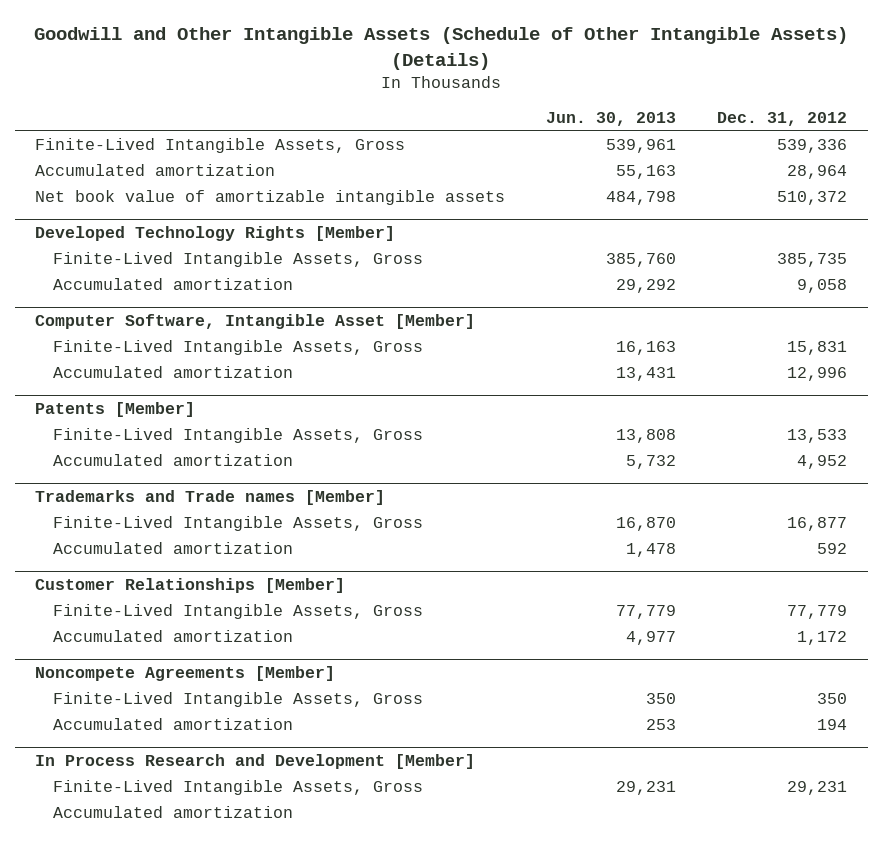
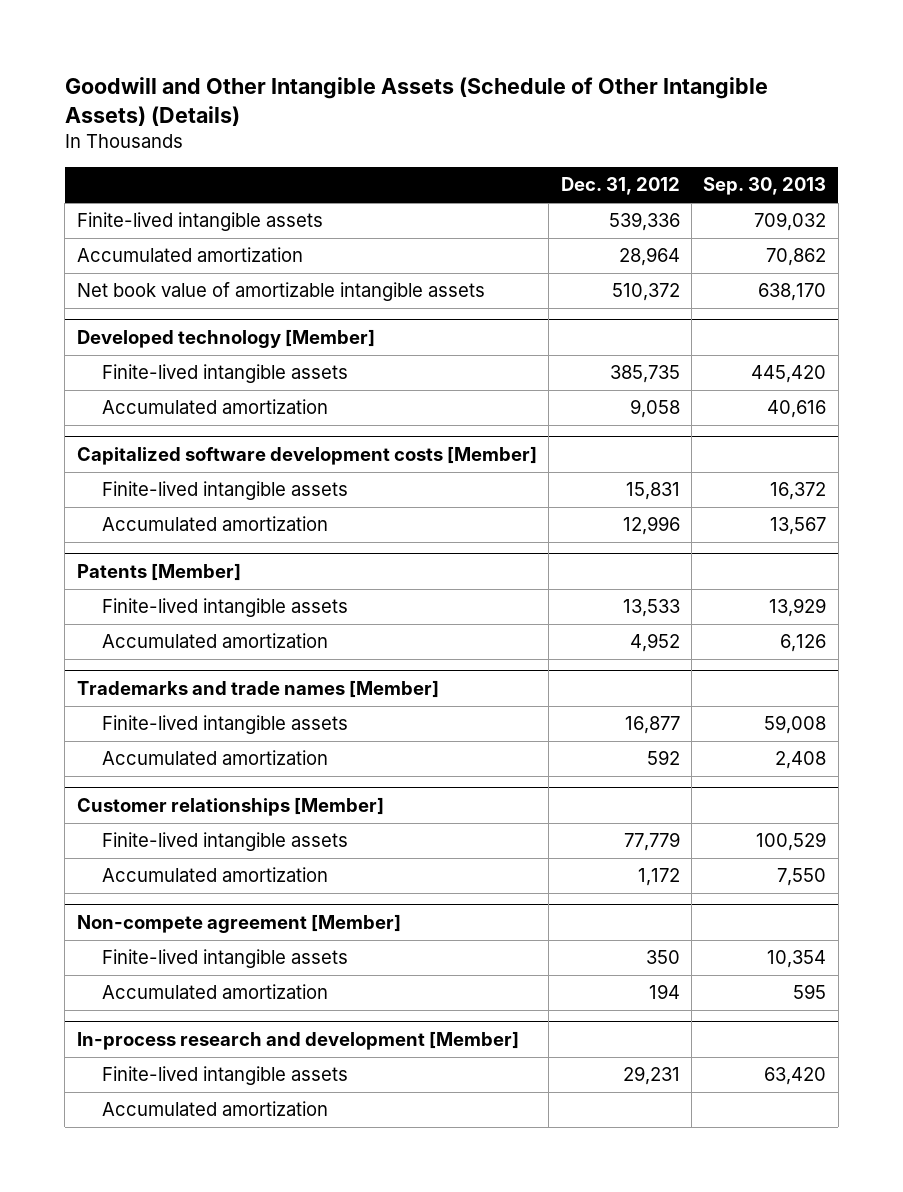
- | Jun. 30, 2013 | Dec. 31, 2012
+ | Dec. 31, 2012 | Sep. 30, 2013
- Finite-Lived Intangible Assets, Gross | 539,961 | 539,336
+ Finite-lived intangible assets | 539,336 | 709,032
- Developed Technology Rights [Member]
- Finite-Lived Intangible Assets, Gross | 385,760 | 385,735
+ Developed technology [Member]
+ Finite-lived intangible assets | 385,735 | 445,420
- Computer Software, Intangible Asset [Member]
- Finite-Lived Intangible Assets, Gross | 16,163 | 15,831
+ Capitalized software development costs [Member]
+ Finite-lived intangible assets | 15,831 | 16,372
@ Patents [Member]
- Finite-Lived Intangible Assets, Gross | 13,808 | 13,533
+ Finite-lived intangible assets | 13,533 | 13,929
- Trademarks and Trade names [Member]
- Finite-Lived Intangible Assets, Gross | 16,870 | 16,877
+ Trademarks and trade names [Member]
+ Finite-lived intangible assets | 16,877 | 59,008
- Customer Relationships [Member]
- Finite-Lived Intangible Assets, Gross | 77,779 | 77,779
+ Customer relationships [Member]
+ Finite-lived intangible assets | 77,779 | 100,529
- Noncompete Agreements [Member]
- Finite-Lived Intangible Assets, Gross | 350 | 350
+ Non-compete agreement [Member]
+ Finite-lived intangible assets | 350 | 10,354
- In Process Research and Development [Member]
- Finite-Lived Intangible Assets, Gross | 29,231 | 29,231
+ In-process research and development [Member]
+ Finite-lived intangible assets | 29,231 | 63,420

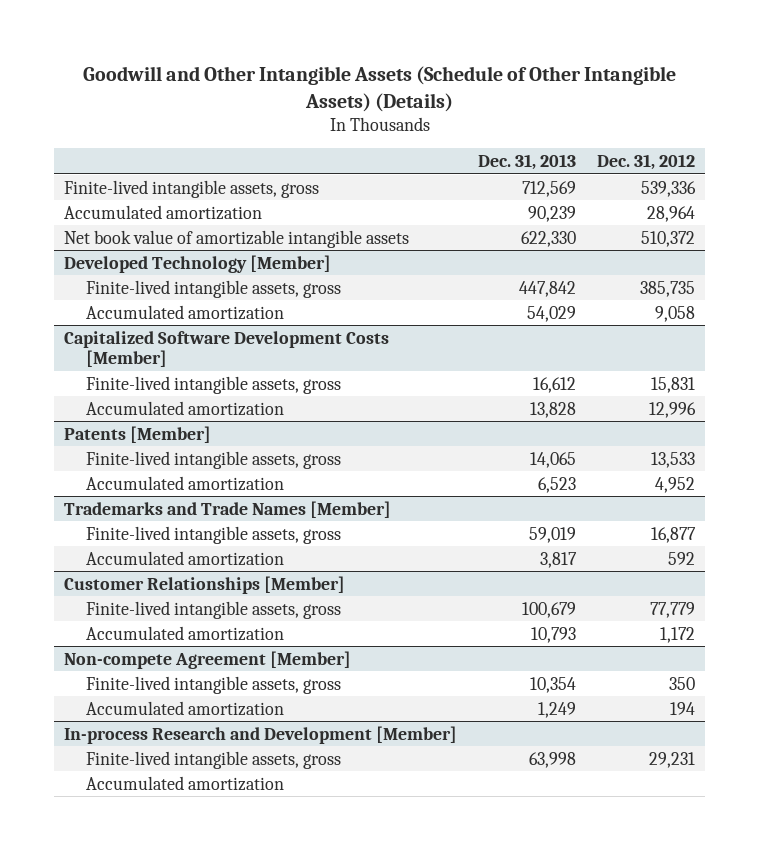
- | Dec. 31, 2012 | Sep. 30, 2013
+ | Dec. 31, 2013 | Dec. 31, 2012
- Finite-lived intangible assets | 539,336 | 709,032
+ Finite-lived intangible assets, gross | 712,569 | 539,336
- Developed technology [Member]
- Finite-lived intangible assets | 385,735 | 445,420
+ Developed Technology [Member]
+ Finite-lived intangible assets, gross | 447,842 | 385,735
- Capitalized software development costs [Member]
- Finite-lived intangible assets | 15,831 | 16,372
+ Capitalized Software Development Costs [Member]
+ Finite-lived intangible assets, gross | 16,612 | 15,831
@ Patents [Member]
- Finite-lived intangible assets | 13,533 | 13,929
+ Finite-lived intangible assets, gross | 14,065 | 13,533
- Trademarks and trade names [Member]
- Finite-lived intangible assets | 16,877 | 59,008
+ Trademarks and Trade Names [Member]
+ Finite-lived intangible assets, gross | 59,019 | 16,877
- Customer relationships [Member]
- Finite-lived intangible assets | 77,779 | 100,529
+ Customer Relationships [Member]
+ Finite-lived intangible assets, gross | 100,679 | 77,779
- Non-compete agreement [Member]
- Finite-lived intangible assets | 350 | 10,354
+ Non-compete Agreement [Member]
+ Finite-lived intangible assets, gross | 10,354 | 350
- In-process research and development [Member]
- Finite-lived intangible assets | 29,231 | 63,420
+ In-process Research and Development [Member]
+ Finite-lived intangible assets, gross | 63,998 | 29,231

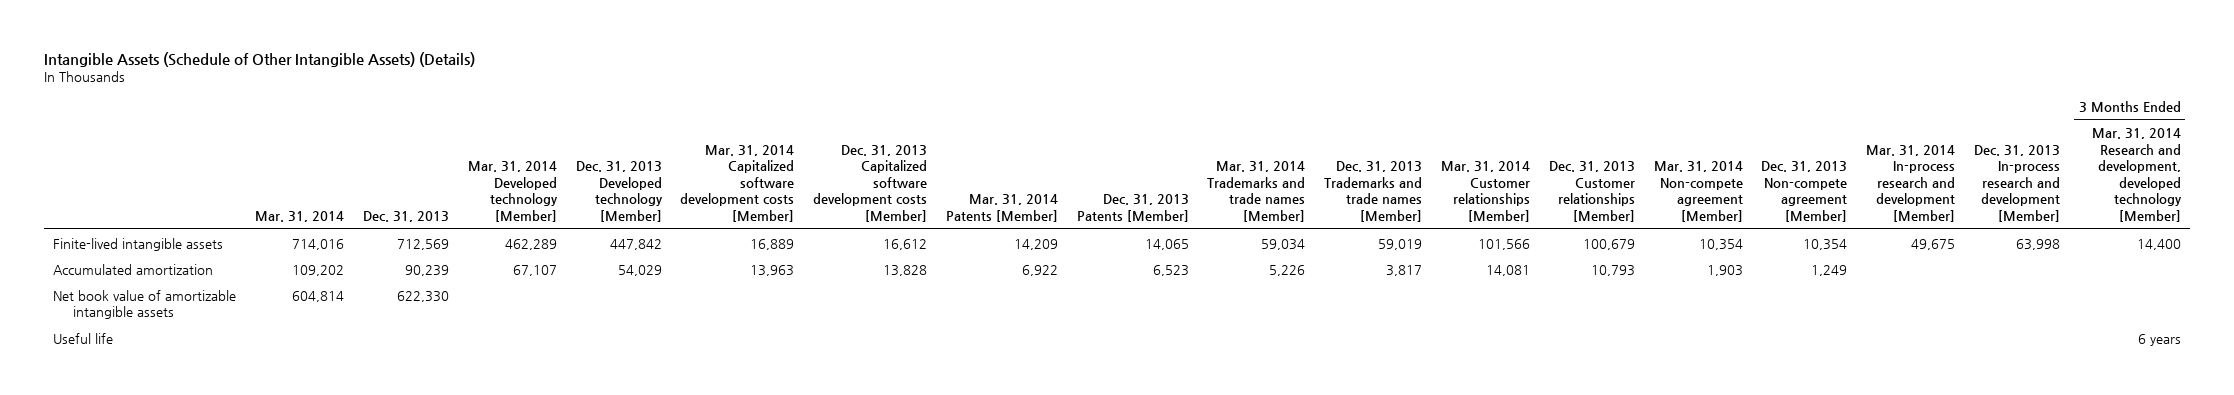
- Goodwill and Other Intangible Assets (Schedule of Other Intangible Assets) (Details)
+ Intangible Assets (Schedule of Other Intangible Assets) (Details)
- | Dec. 31, 2013 | Dec. 31, 2012
+ | Mar. 31, 2014 | Dec. 31, 2013 | Mar. 31, 2014 Developed technology [Member] | Dec. 31, 2013 Developed technology [Member] | Mar. 31, 2014 Capitalized software development costs [Member] | Dec. 31, 2013 Capitalized software development costs [Member] | Mar. 31, 2014 Patents [Member] | Dec. 31, 2013 Patents [Member] | Mar. 31, 2014 Trademarks and trade names [Member] | Dec. 31, 2013 Trademarks and trade names [Member] | Mar. 31, 2014 Customer relationships [Member] | Dec. 31, 2013 Customer relationships [Member] | Mar. 31, 2014 Non-compete agreement [Member] | Dec. 31, 2013 Non-compete agreement [Member] | Mar. 31, 2014 In-process research and development [Member] | Dec. 31, 2013 In-process research and development [Member] | 3 Months Ended Mar. 31, 2014 Research and development, developed technology [Member]
- Finite-lived intangible assets, gross | 712,569 | 539,336
+ Finite-lived intangible assets | 714,016 | 712,569 | 462,289 | 447,842 | 16,889 | 16,612 | 14,209 | 14,065 | 59,034 | 59,019 | 101,566 | 100,679 | 10,354 | 10,354 | 49,675 | 63,998 | 14,400
- Developed Technology [Member]
- Finite-lived intangible assets, gross | 447,842 | 385,735
- Accumulated amortization | 54,029 | 9,058
- Capitalized Software Development Costs [Member]
- Finite-lived intangible assets, gross | 16,612 | 15,831
- Accumulated amortization | 13,828 | 12,996
- Patents [Member]
- Finite-lived intangible assets, gross | 14,065 | 13,533
- Accumulated amortization | 6,523 | 4,952
- Trademarks and Trade Names [Member]
- Finite-lived intangible assets, gross | 59,019 | 16,877
- Accumulated amortization | 3,817 | 592
- Customer Relationships [Member]
- Finite-lived intangible assets, gross | 100,679 | 77,779
- Accumulated amortization | 10,793 | 1,172
- Non-compete Agreement [Member]
- Finite-lived intangible assets, gross | 10,354 | 350
- Accumulated amortization | 1,249 | 194
- In-process Research and Development [Member]
- Finite-lived intangible assets, gross | 63,998 | 29,231
- Accumulated amortization
+ Useful life | | | | | | | | | | | | | | | | | 6 years

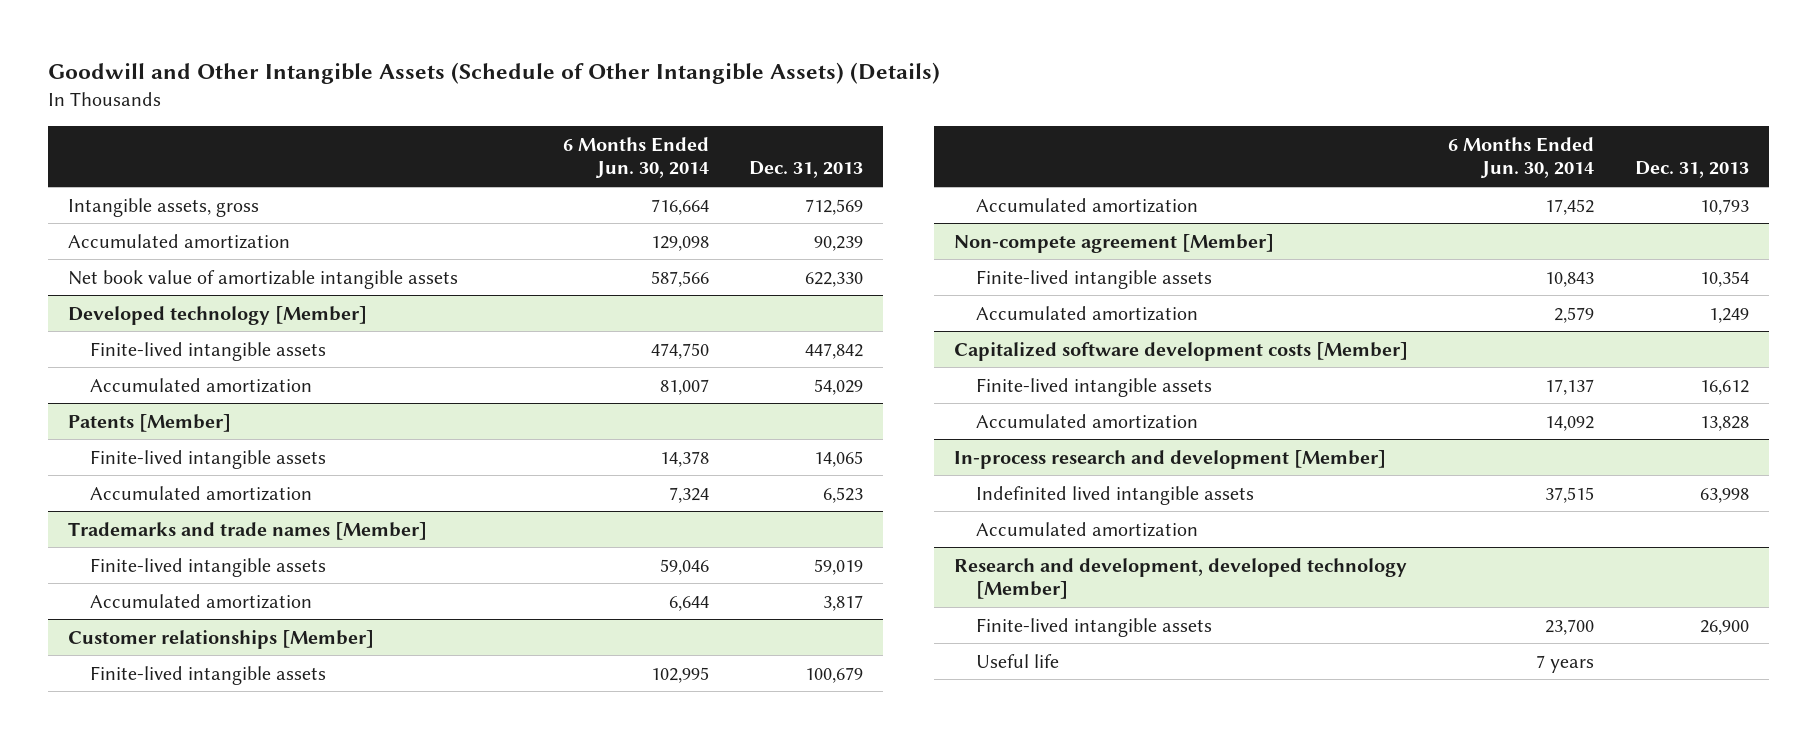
- Intangible Assets (Schedule of Other Intangible Assets) (Details)
+ Goodwill and Other Intangible Assets (Schedule of Other Intangible Assets) (Details)
- | Mar. 31, 2014 | Dec. 31, 2013 | Mar. 31, 2014 Developed technology [Member] | Dec. 31, 2013 Developed technology [Member] | Mar. 31, 2014 Capitalized software development costs [Member] | Dec. 31, 2013 Capitalized software development costs [Member] | Mar. 31, 2014 Patents [Member] | Dec. 31, 2013 Patents [Member] | Mar. 31, 2014 Trademarks and trade names [Member] | Dec. 31, 2013 Trademarks and trade names [Member] | Mar. 31, 2014 Customer relationships [Member] | Dec. 31, 2013 Customer relationships [Member] | Mar. 31, 2014 Non-compete agreement [Member] | Dec. 31, 2013 Non-compete agreement [Member] | Mar. 31, 2014 In-process research and development [Member] | Dec. 31, 2013 In-process research and development [Member] | 3 Months Ended Mar. 31, 2014 Research and development, developed technology [Member]
+ | 6 Months Ended Jun. 30, 2014 | Dec. 31, 2013
- Finite-lived intangible assets | 714,016 | 712,569 | 462,289 | 447,842 | 16,889 | 16,612 | 14,209 | 14,065 | 59,034 | 59,019 | 101,566 | 100,679 | 10,354 | 10,354 | 49,675 | 63,998 | 14,400
+ Intangible assets, gross | 716,664 | 712,569
+ Developed technology [Member]
+ Finite-lived intangible assets | 474,750 | 447,842
+ Accumulated amortization | 81,007 | 54,029
+ Patents [Member]
+ Finite-lived intangible assets | 14,378 | 14,065
+ Accumulated amortization | 7,324 | 6,523
+ Trademarks and trade names [Member]
+ Finite-lived intangible assets | 59,046 | 59,019
+ Accumulated amortization | 6,644 | 3,817
+ Customer relationships [Member]
+ Finite-lived intangible assets | 102,995 | 100,679
+ Accumulated amortization | 17,452 | 10,793
+ Non-compete agreement [Member]
+ Finite-lived intangible assets | 10,843 | 10,354
+ Accumulated amortization | 2,579 | 1,249
+ Capitalized software development costs [Member]
+ Finite-lived intangible assets | 17,137 | 16,612
+ Accumulated amortization | 14,092 | 13,828
+ In-process research and development [Member]
+ Indefinited lived intangible assets | 37,515 | 63,998
+ Accumulated amortization
+ Research and development, developed technology [Member]
+ Finite-lived intangible assets | 23,700 | 26,900

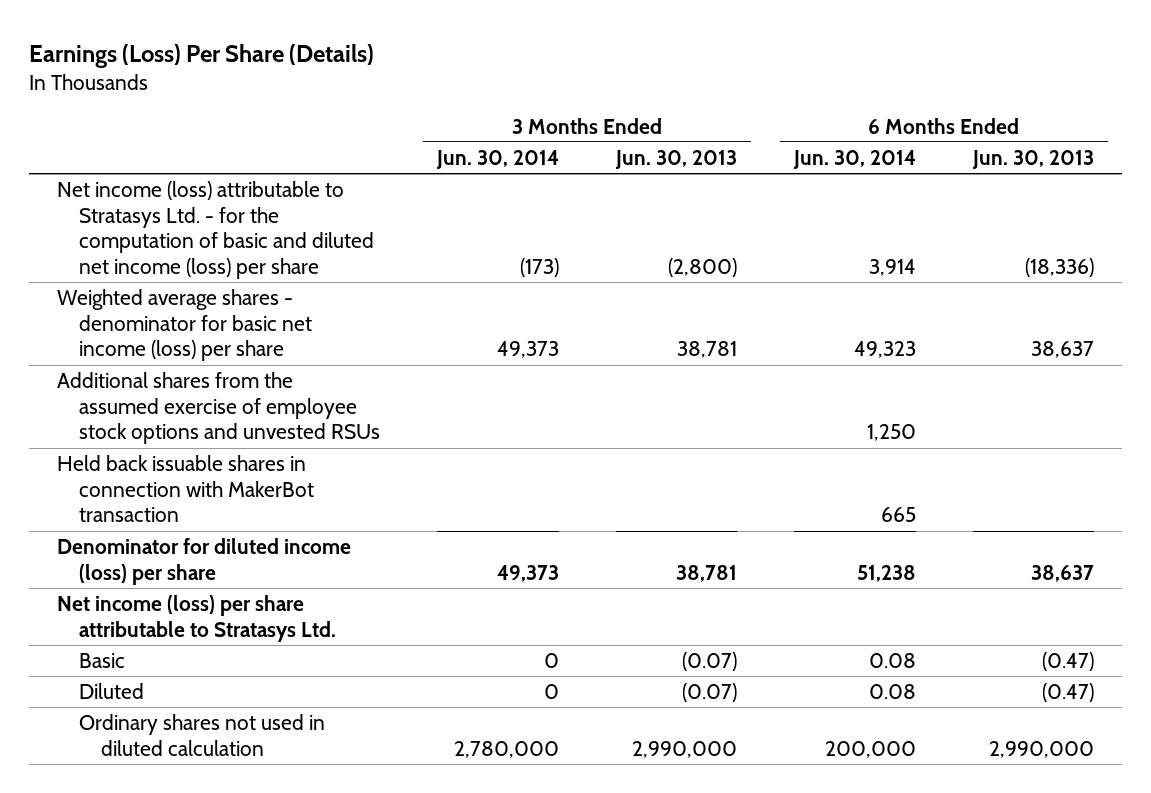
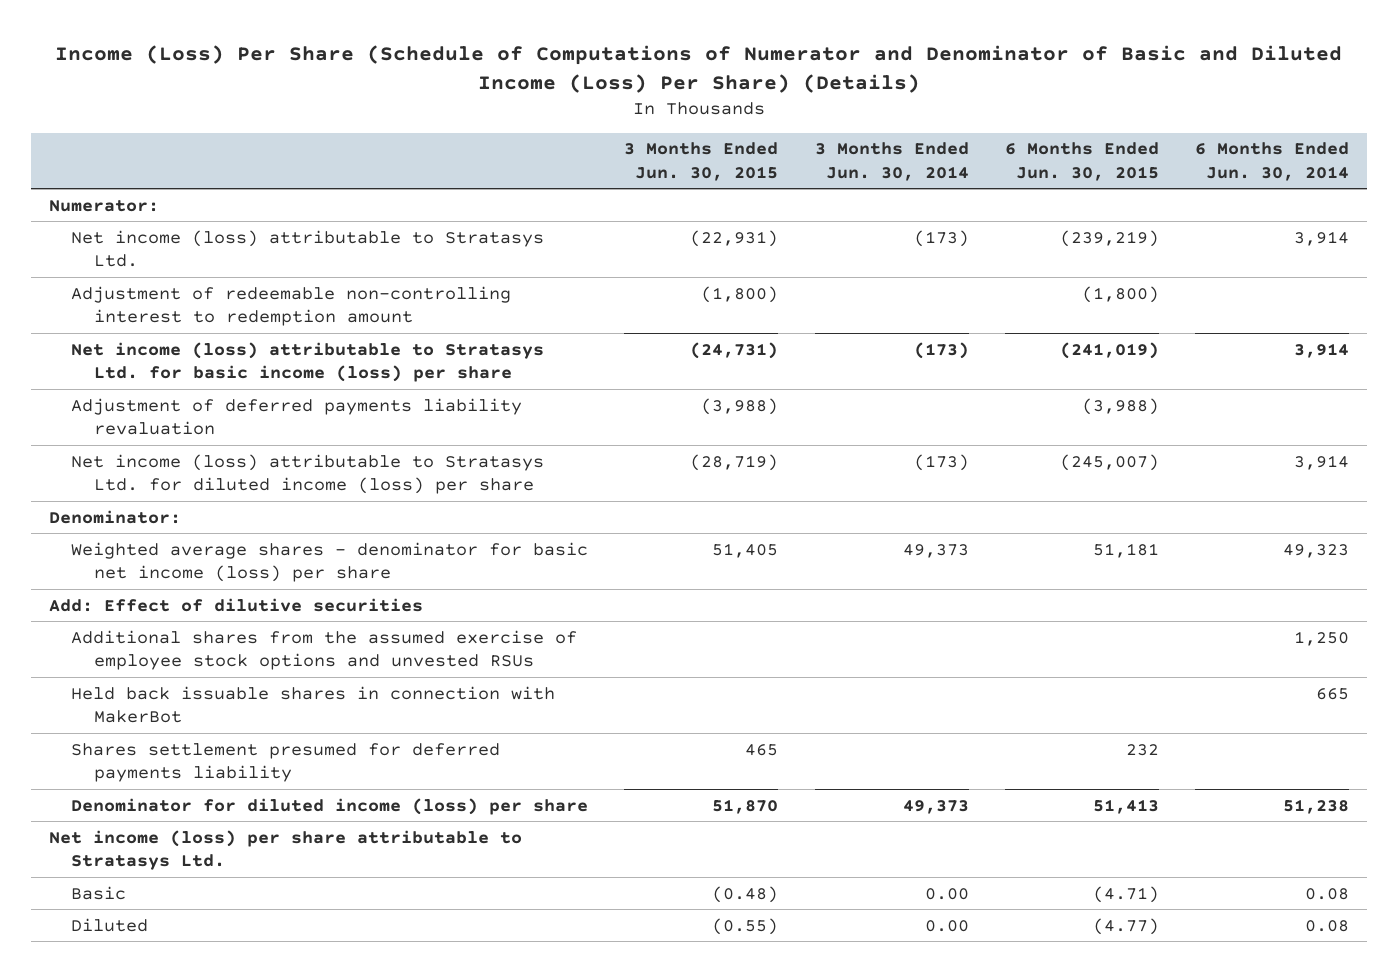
- Earnings (Loss) Per Share (Details)
+ Income (Loss) Per Share (Schedule of Computations of Numerator and Denominator of Basic and Diluted Income (Loss) Per Share) (Details)
- | 3 Months Ended Jun. 30, 2014 | 3 Months Ended Jun. 30, 2013 | 6 Months Ended Jun. 30, 2014 | 6 Months Ended Jun. 30, 2013
+ | 3 Months Ended Jun. 30, 2015 | 3 Months Ended Jun. 30, 2014 | 6 Months Ended Jun. 30, 2015 | 6 Months Ended Jun. 30, 2014
- Net income (loss) attributable to Stratasys Ltd. - for the computation of basic and diluted net income (loss) per share | (173) | (2,800) | 3,914 | (18,336)
+ Numerator:
+ Net income (loss) attributable to Stratasys Ltd. | (22,931) | (173) | (239,219) | 3,914
+ Adjustment of redeemable non-controlling interest to redemption amount | (1,800) | | (1,800) |
+ Net income (loss) attributable to Stratasys Ltd. for basic income (loss) per share | (24,731) | (173) | (241,019) | 3,914
+ Adjustment of deferred payments liability revaluation | (3,988) | | (3,988) |
+ Net income (loss) attributable to Stratasys Ltd. for diluted income (loss) per share | (28,719) | (173) | (245,007) | 3,914
+ Denominator:
+ Add: Effect of dilutive securities
- Held back issuable shares in connection with MakerBot transaction | | | 665 |
+ Held back issuable shares in connection with MakerBot | | | | 665
+ Shares settlement presumed for deferred payments liability | 465 | | 232 |
- Basic | 0 | (0.07) | 0.08 | (0.47)
- Diluted | 0 | (0.07) | 0.08 | (0.47)
- Ordinary shares not used in diluted calculation | 2,780,000 | 2,990,000 | 200,000 | 2,990,000
+ Basic | (0.48) | 0.00 | (4.71) | 0.08
+ Diluted | (0.55) | 0.00 | (4.77) | 0.08

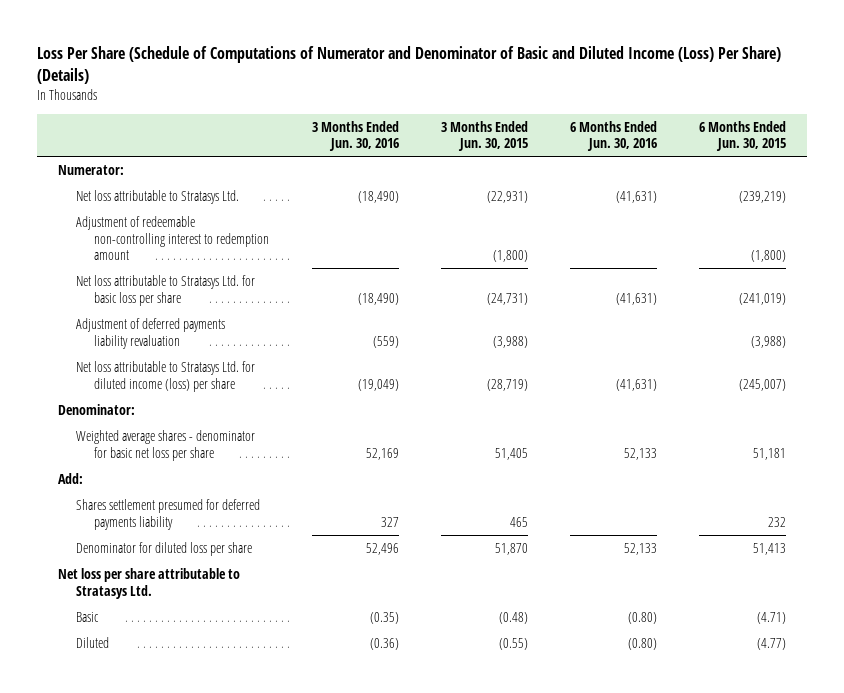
- Income (Loss) Per Share (Schedule of Computations of Numerator and Denominator of Basic and Diluted Income (Loss) Per Share) (Details)
+ Loss Per Share (Schedule of Computations of Numerator and Denominator of Basic and Diluted Income (Loss) Per Share) (Details)
- | 3 Months Ended Jun. 30, 2015 | 3 Months Ended Jun. 30, 2014 | 6 Months Ended Jun. 30, 2015 | 6 Months Ended Jun. 30, 2014
+ | 3 Months Ended Jun. 30, 2016 | 3 Months Ended Jun. 30, 2015 | 6 Months Ended Jun. 30, 2016 | 6 Months Ended Jun. 30, 2015
- Net income (loss) attributable to Stratasys Ltd. | (22,931) | (173) | (239,219) | 3,914
+ Net loss attributable to Stratasys Ltd. | (18,490) | (22,931) | (41,631) | (239,219)
- Net income (loss) attributable to Stratasys Ltd. for basic income (loss) per share | (24,731) | (173) | (241,019) | 3,914
+ Net loss attributable to Stratasys Ltd. for basic loss per share | (18,490) | (24,731) | (41,631) | (241,019)
- Net income (loss) attributable to Stratasys Ltd. for diluted income (loss) per share | (28,719) | (173) | (245,007) | 3,914
+ Net loss attributable to Stratasys Ltd. for diluted income (loss) per share | (19,049) | (28,719) | (41,631) | (245,007)
- Weighted average shares - denominator for basic net income (loss) per share | 51,405 | 49,373 | 51,181 | 49,323
- Add: Effect of dilutive securities
- Additional shares from the assumed exercise of employee stock options and unvested RSUs | | | | 1,250
- Held back issuable shares in connection with MakerBot | | | | 665
+ Weighted average shares - denominator for basic net loss per share | 52,169 | 51,405 | 52,133 | 51,181
+ Add:
- Denominator for diluted income (loss) per share | 51,870 | 49,373 | 51,413 | 51,238
- Net income (loss) per share attributable to Stratasys Ltd.
+ Denominator for diluted loss per share | 52,496 | 51,870 | 52,133 | 51,413
+ Net loss per share attributable to Stratasys Ltd.

